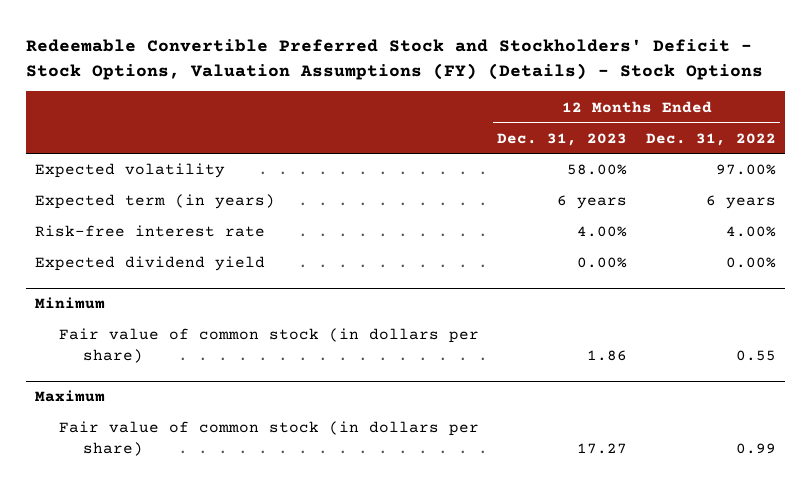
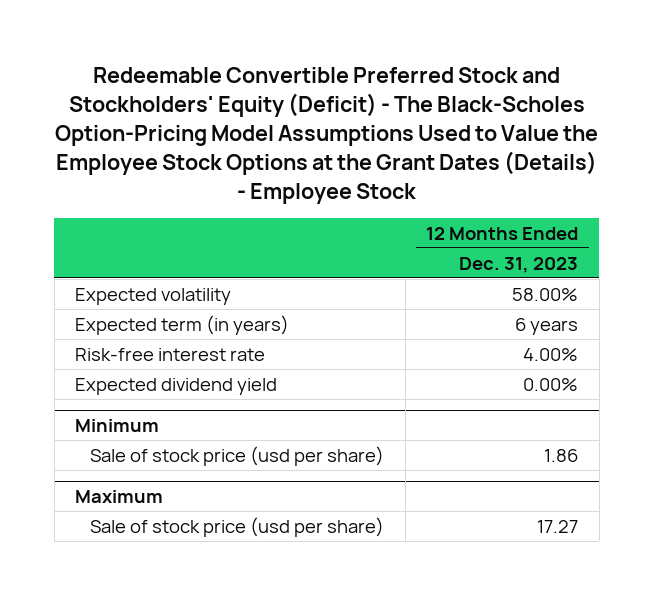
- Redeemable Convertible Preferred Stock and Stockholders' Deficit - Stock Options, Valuation Assumptions (FY) (Details) - Stock Options
+ Redeemable Convertible Preferred Stock and Stockholders' Equity (Deficit) - The Black-Scholes Option-Pricing Model Assumptions Used to Value the Employee Stock Options at the Grant Dates (Details) - Employee Stock
- | 12 Months Ended Dec. 31, 2023 | 12 Months Ended Dec. 31, 2022
+ | 12 Months Ended Dec. 31, 2023
@ Minimum
- Fair value of common stock (in dollars per share) | 1.86 | 0.55
+ Sale of stock price (usd per share) | 1.86
@ Maximum
- Fair value of common stock (in dollars per share) | 17.27 | 0.99
+ Sale of stock price (usd per share) | 17.27

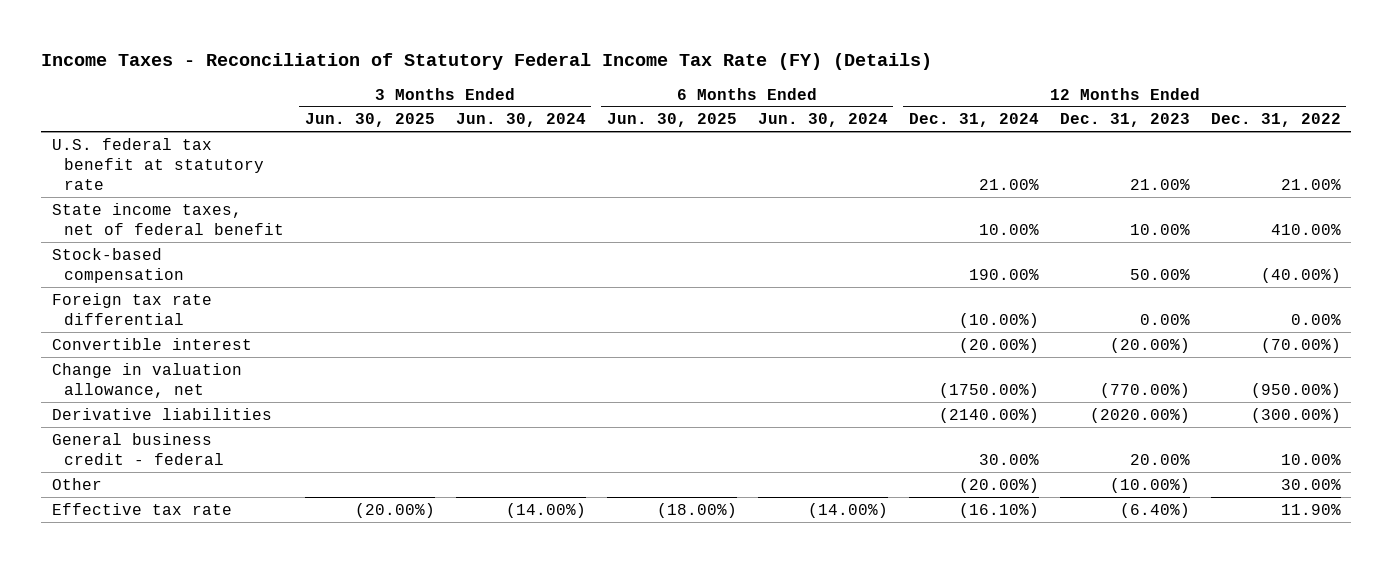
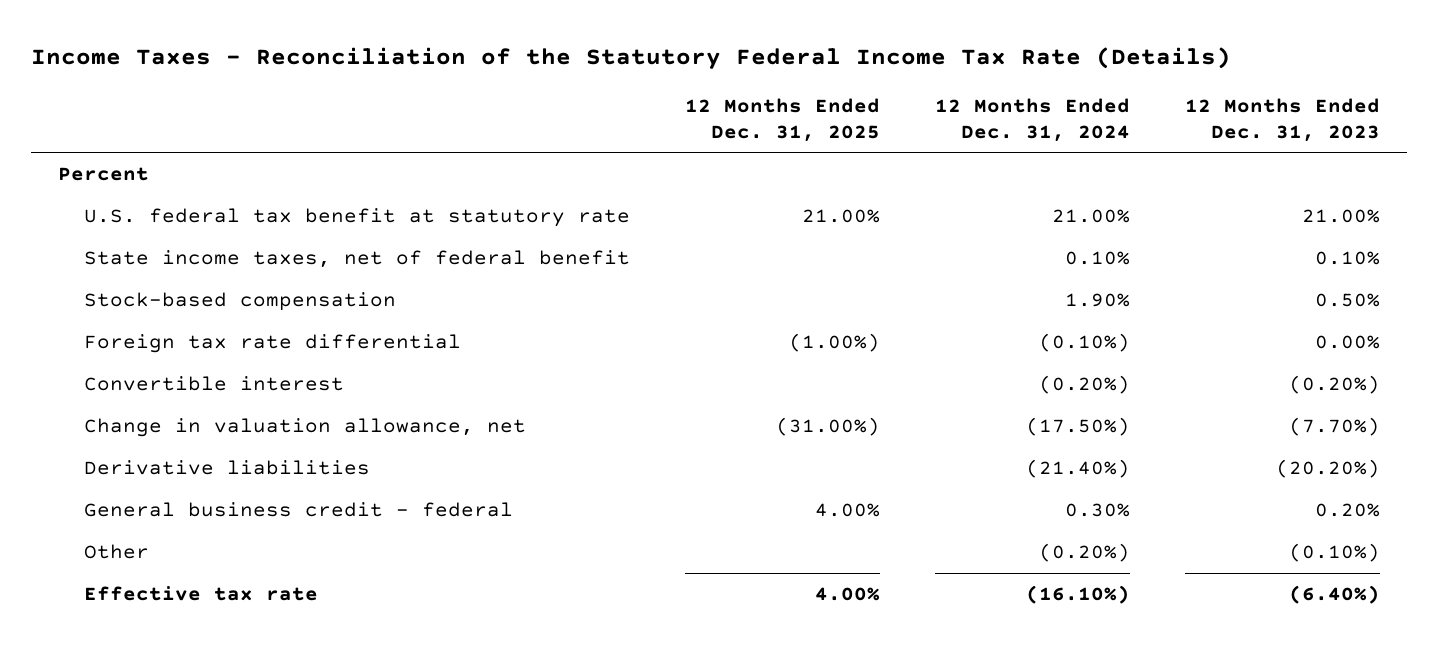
- Income Taxes - Reconciliation of Statutory Federal Income Tax Rate (FY) (Details)
+ Income Taxes - Reconciliation of the Statutory Federal Income Tax Rate (Details)
- | 3 Months Ended Jun. 30, 2025 | 3 Months Ended Jun. 30, 2024 | 6 Months Ended Jun. 30, 2025 | 6 Months Ended Jun. 30, 2024 | 12 Months Ended Dec. 31, 2024 | 12 Months Ended Dec. 31, 2023 | 12 Months Ended Dec. 31, 2022
+ | 12 Months Ended Dec. 31, 2025 | 12 Months Ended Dec. 31, 2024 | 12 Months Ended Dec. 31, 2023
+ Percent
- State income taxes, net of federal benefit | | | | | 10.00% | 10.00% | 410.00%
- Stock-based compensation | | | | | 190.00% | 50.00% | (40.00%)
- Foreign tax rate differential | | | | | (10.00%) | 0.00% | 0.00%
- Convertible interest | | | | | (20.00%) | (20.00%) | (70.00%)
- Change in valuation allowance, net | | | | | (1750.00%) | (770.00%) | (950.00%)
- Derivative liabilities | | | | | (2140.00%) | (2020.00%) | (300.00%)
- General business credit - federal | | | | | 30.00% | 20.00% | 10.00%
- Other | | | | | (20.00%) | (10.00%) | 30.00%
+ State income taxes, net of federal benefit | | 0.10% | 0.10%
+ Stock-based compensation | | 1.90% | 0.50%
+ Foreign tax rate differential | (1.00%) | (0.10%) | 0.00%
+ Convertible interest | | (0.20%) | (0.20%)
+ Change in valuation allowance, net | (31.00%) | (17.50%) | (7.70%)
+ Derivative liabilities | | (21.40%) | (20.20%)
+ General business credit - federal | 4.00% | 0.30% | 0.20%
+ Other | | (0.20%) | (0.10%)

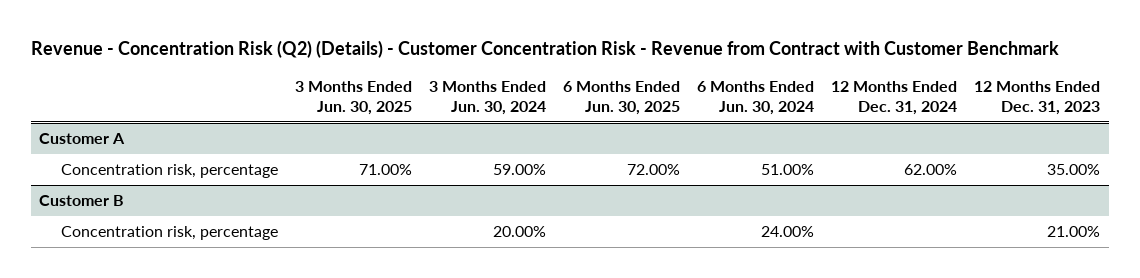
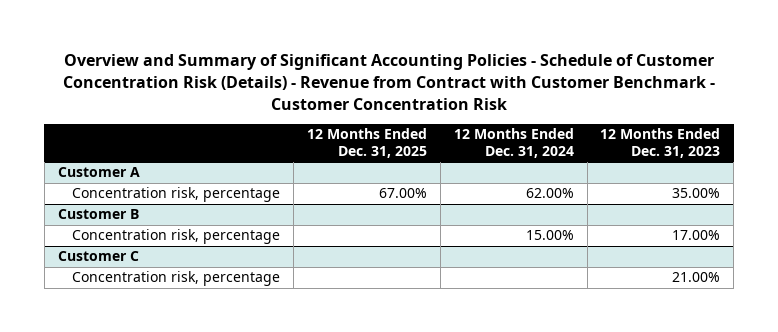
- Revenue - Concentration Risk (Q2) (Details) - Customer Concentration Risk - Revenue from Contract with Customer Benchmark
+ Overview and Summary of Significant Accounting Policies - Schedule of Customer Concentration Risk (Details) - Revenue from Contract with Customer Benchmark - Customer Concentration Risk
- | 3 Months Ended Jun. 30, 2025 | 3 Months Ended Jun. 30, 2024 | 6 Months Ended Jun. 30, 2025 | 6 Months Ended Jun. 30, 2024 | 12 Months Ended Dec. 31, 2024 | 12 Months Ended Dec. 31, 2023
+ | 12 Months Ended Dec. 31, 2025 | 12 Months Ended Dec. 31, 2024 | 12 Months Ended Dec. 31, 2023
@ Customer B
+ Concentration risk, percentage | | 15.00% | 17.00%
+ Customer C

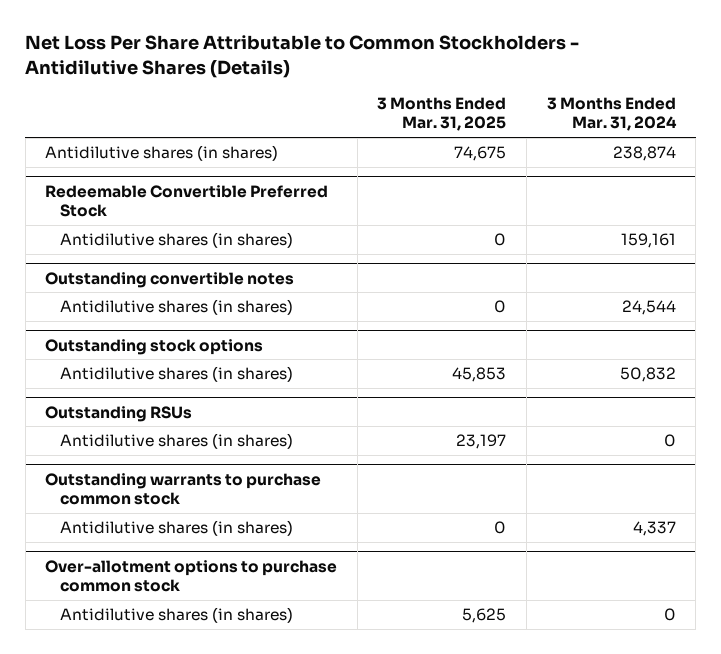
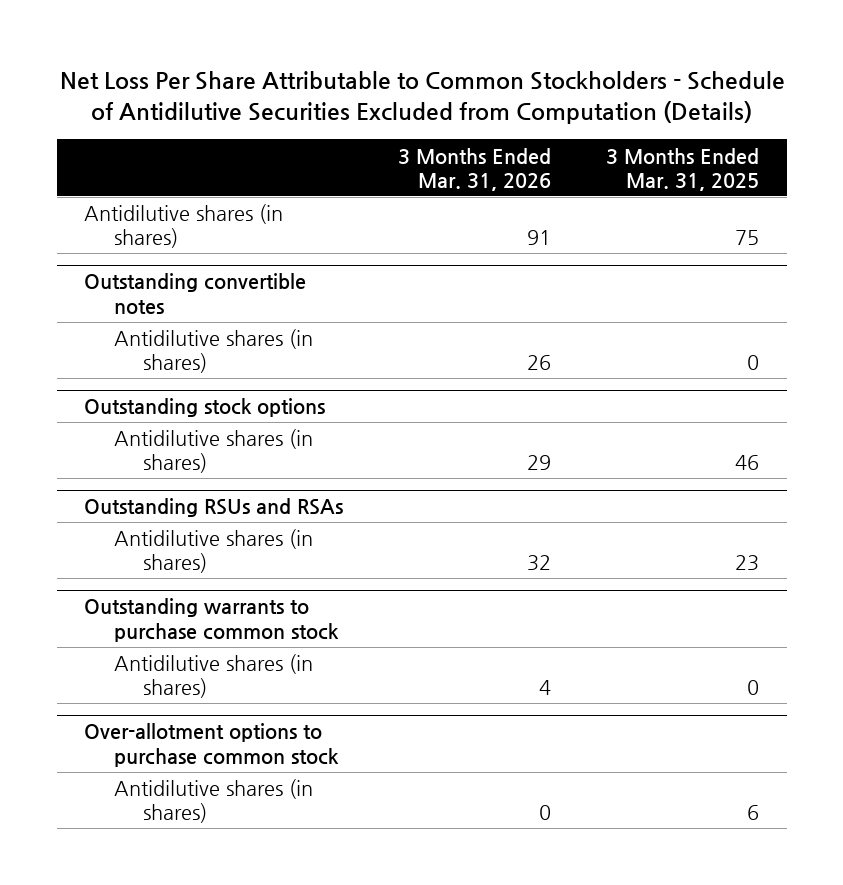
- Net Loss Per Share Attributable to Common Stockholders - Antidilutive Shares (Details)
+ Net Loss Per Share Attributable to Common Stockholders - Schedule of Antidilutive Securities Excluded from Computation (Details)
- | 3 Months Ended Mar. 31, 2025 | 3 Months Ended Mar. 31, 2024
+ | 3 Months Ended Mar. 31, 2026 | 3 Months Ended Mar. 31, 2025
- Antidilutive shares (in shares) | 74,675 | 238,874
- Redeemable Convertible Preferred Stock
- Antidilutive shares (in shares) | 0 | 159,161
+ Antidilutive shares (in shares) | 91 | 75
@ Outstanding stock options
- Antidilutive shares (in shares) | 45,853 | 50,832
- Outstanding RSUs
- Antidilutive shares (in shares) | 23,197 | 0
@ Outstanding stock options
+ Antidilutive shares (in shares) | 29 | 46
+ Outstanding RSUs and RSAs
+ Antidilutive shares (in shares) | 32 | 23
@ Over-allotment options to purchase common stock
- Antidilutive shares (in shares) | 5,625 | 0
+ Antidilutive shares (in shares) | 0 | 6

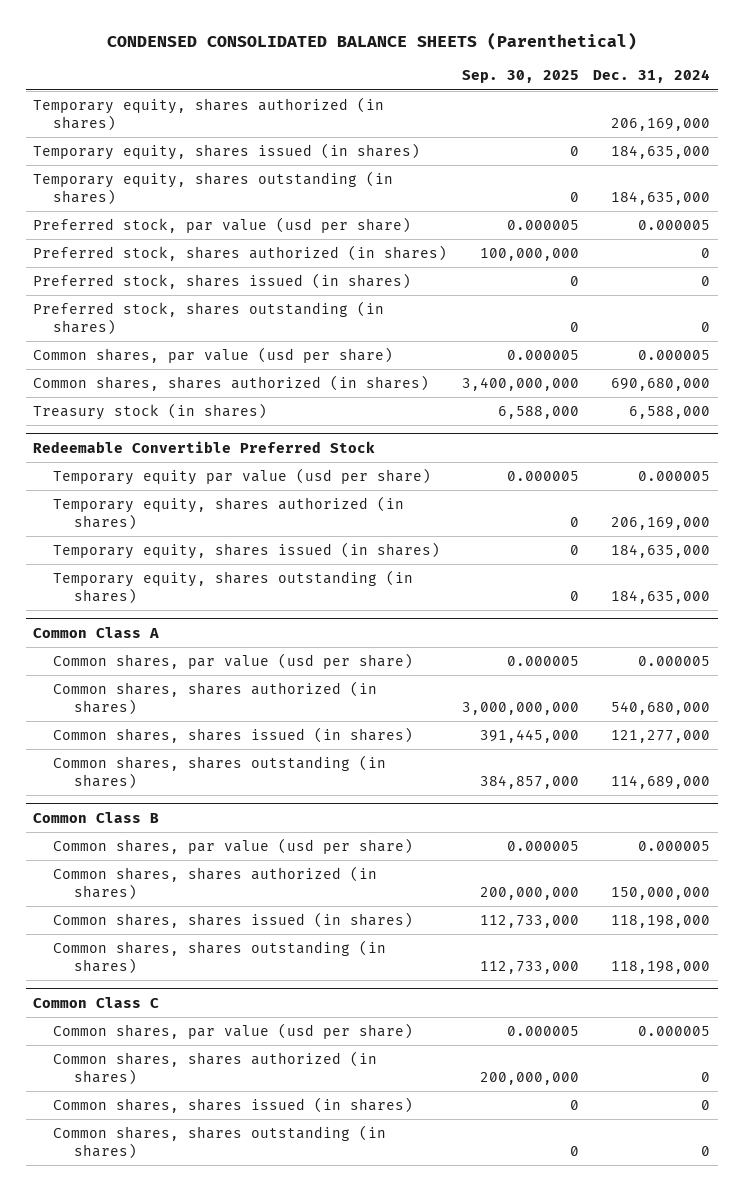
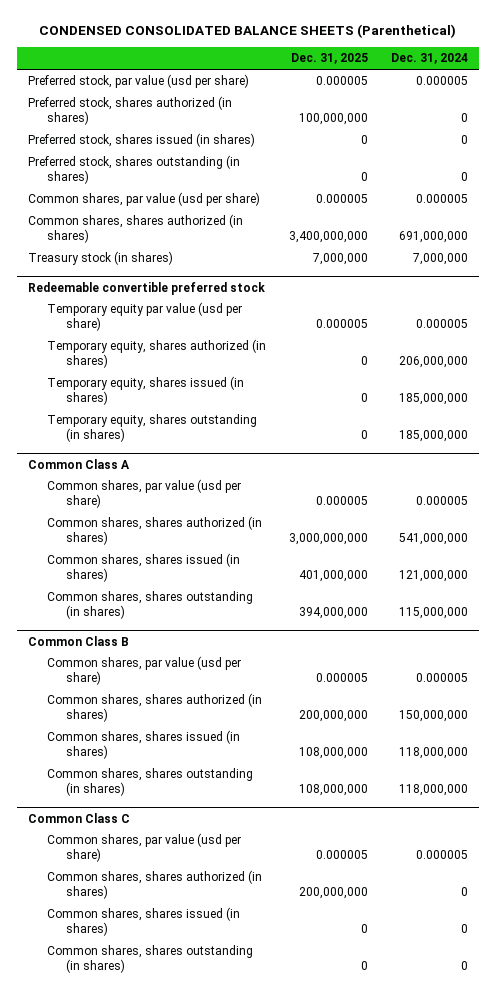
- | Sep. 30, 2025 | Dec. 31, 2024
+ | Dec. 31, 2025 | Dec. 31, 2024
- Temporary equity, shares authorized (in shares) | | 206,169,000
- Temporary equity, shares issued (in shares) | 0 | 184,635,000
- Temporary equity, shares outstanding (in shares) | 0 | 184,635,000
- Common shares, shares authorized (in shares) | 3,400,000,000 | 690,680,000
- Treasury stock (in shares) | 6,588,000 | 6,588,000
- Redeemable Convertible Preferred Stock
+ Common shares, shares authorized (in shares) | 3,400,000,000 | 691,000,000
+ Treasury stock (in shares) | 7,000,000 | 7,000,000
+ Redeemable convertible preferred stock
- Temporary equity, shares authorized (in shares) | 0 | 206,169,000
- Temporary equity, shares issued (in shares) | 0 | 184,635,000
- Temporary equity, shares outstanding (in shares) | 0 | 184,635,000
+ Temporary equity, shares authorized (in shares) | 0 | 206,000,000
+ Temporary equity, shares issued (in shares) | 0 | 185,000,000
+ Temporary equity, shares outstanding (in shares) | 0 | 185,000,000
@ Common Class A
- Common shares, shares authorized (in shares) | 3,000,000,000 | 540,680,000
- Common shares, shares issued (in shares) | 391,445,000 | 121,277,000
- Common shares, shares outstanding (in shares) | 384,857,000 | 114,689,000
+ Common shares, shares authorized (in shares) | 3,000,000,000 | 541,000,000
+ Common shares, shares issued (in shares) | 401,000,000 | 121,000,000
+ Common shares, shares outstanding (in shares) | 394,000,000 | 115,000,000
@ Common Class B
- Common shares, shares issued (in shares) | 112,733,000 | 118,198,000
- Common shares, shares outstanding (in shares) | 112,733,000 | 118,198,000
+ Common shares, shares issued (in shares) | 108,000,000 | 118,000,000
+ Common shares, shares outstanding (in shares) | 108,000,000 | 118,000,000

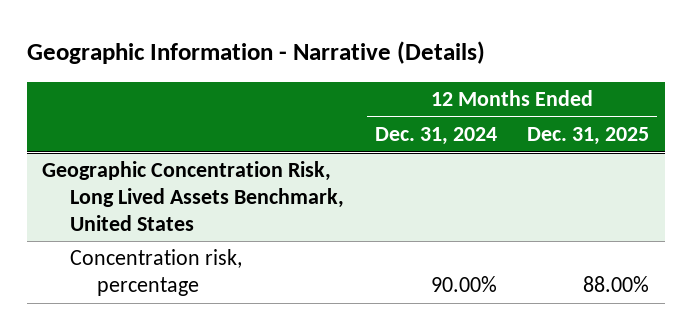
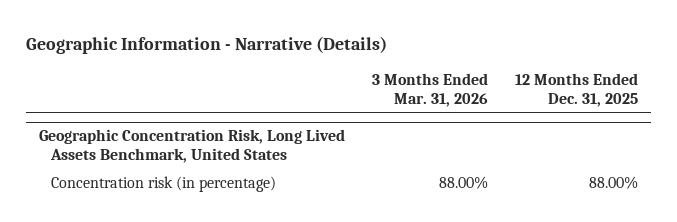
- | 12 Months Ended Dec. 31, 2024 | 12 Months Ended Dec. 31, 2025
+ | 3 Months Ended Mar. 31, 2026 | 12 Months Ended Dec. 31, 2025
@ Geographic Concentration Risk, Long Lived Assets Benchmark, United States
- Concentration risk, percentage | 90.00% | 88.00%
+ Concentration risk (in percentage) | 88.00% | 88.00%

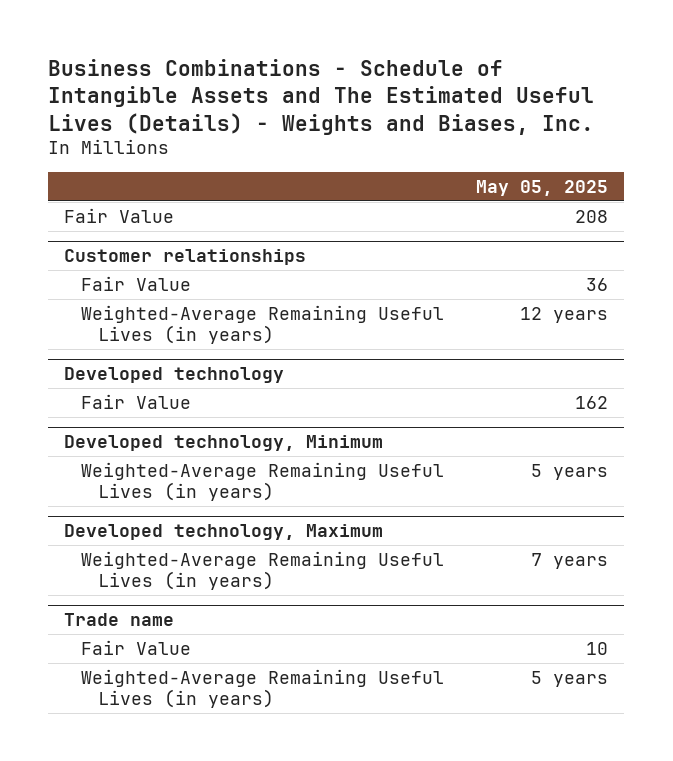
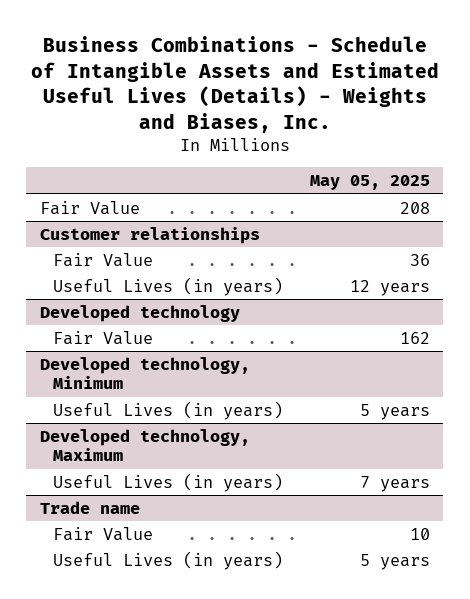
- Business Combinations - Schedule of Intangible Assets and The Estimated Useful Lives (Details) - Weights and Biases, Inc.
+ Business Combinations - Schedule of Intangible Assets and Estimated Useful Lives (Details) - Weights and Biases, Inc.
@ Customer relationships
- Weighted-Average Remaining Useful Lives (in years) | 12 years
+ Useful Lives (in years) | 12 years
@ Developed technology, Minimum
- Weighted-Average Remaining Useful Lives (in years) | 5 years
+ Useful Lives (in years) | 5 years
@ Developed technology, Maximum
- Weighted-Average Remaining Useful Lives (in years) | 7 years
+ Useful Lives (in years) | 7 years
@ Trade name
- Weighted-Average Remaining Useful Lives (in years) | 5 years
+ Useful Lives (in years) | 5 years

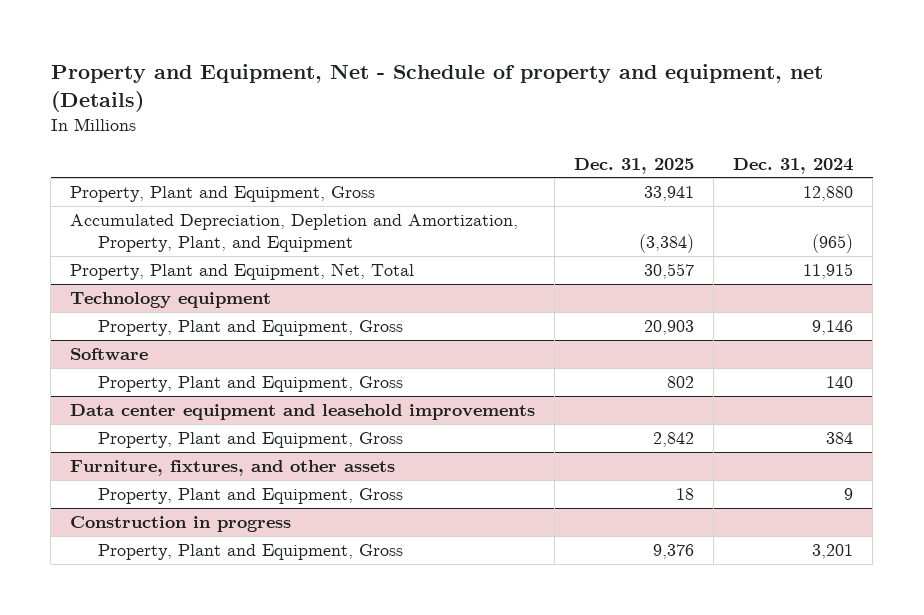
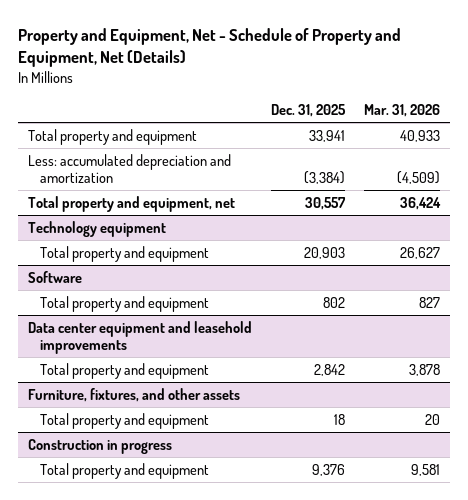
- Property and Equipment, Net - Schedule of property and equipment, net (Details)
+ Property and Equipment, Net - Schedule of Property and Equipment, Net (Details)
- | Dec. 31, 2025 | Dec. 31, 2024
+ | Dec. 31, 2025 | Mar. 31, 2026
- Property, Plant and Equipment, Gross | 33,941 | 12,880
- Accumulated Depreciation, Depletion and Amortization, Property, Plant, and Equipment | (3,384) | (965)
- Property, Plant and Equipment, Net, Total | 30,557 | 11,915
+ Total property and equipment | 33,941 | 40,933
+ Less: accumulated depreciation and amortization | (3,384) | (4,509)
+ Total property and equipment, net | 30,557 | 36,424
@ Technology equipment
- Property, Plant and Equipment, Gross | 20,903 | 9,146
+ Total property and equipment | 20,903 | 26,627
@ Software
- Property, Plant and Equipment, Gross | 802 | 140
+ Total property and equipment | 802 | 827
@ Data center equipment and leasehold improvements
- Property, Plant and Equipment, Gross | 2,842 | 384
+ Total property and equipment | 2,842 | 3,878
@ Furniture, fixtures, and other assets
- Property, Plant and Equipment, Gross | 18 | 9
+ Total property and equipment | 18 | 20
@ Construction in progress
- Property, Plant and Equipment, Gross | 9,376 | 3,201
+ Total property and equipment | 9,376 | 9,581

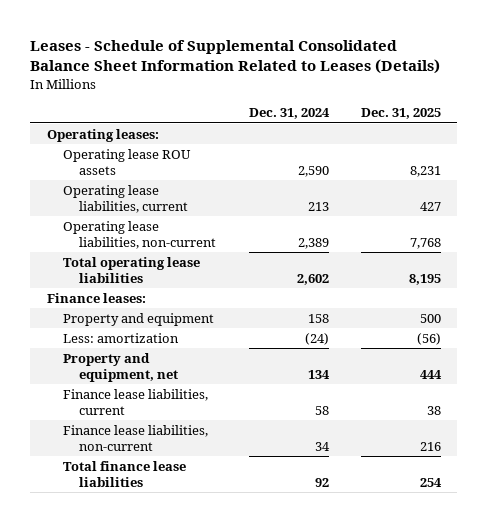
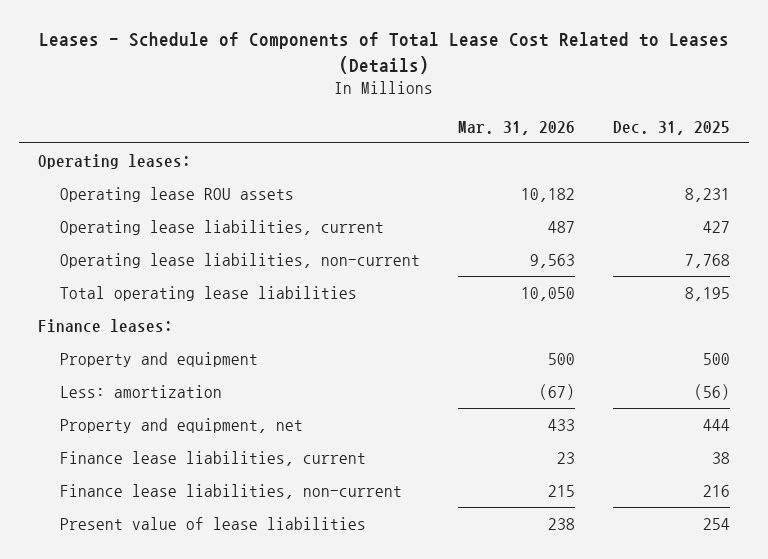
- Leases - Schedule of Supplemental Consolidated Balance Sheet Information Related to Leases (Details)
+ Leases - Schedule of Components of Total Lease Cost Related to Leases (Details)
- | Dec. 31, 2024 | Dec. 31, 2025
+ | Mar. 31, 2026 | Dec. 31, 2025
- Total finance lease liabilities | 92 | 254
+ Present value of lease liabilities | 238 | 254

